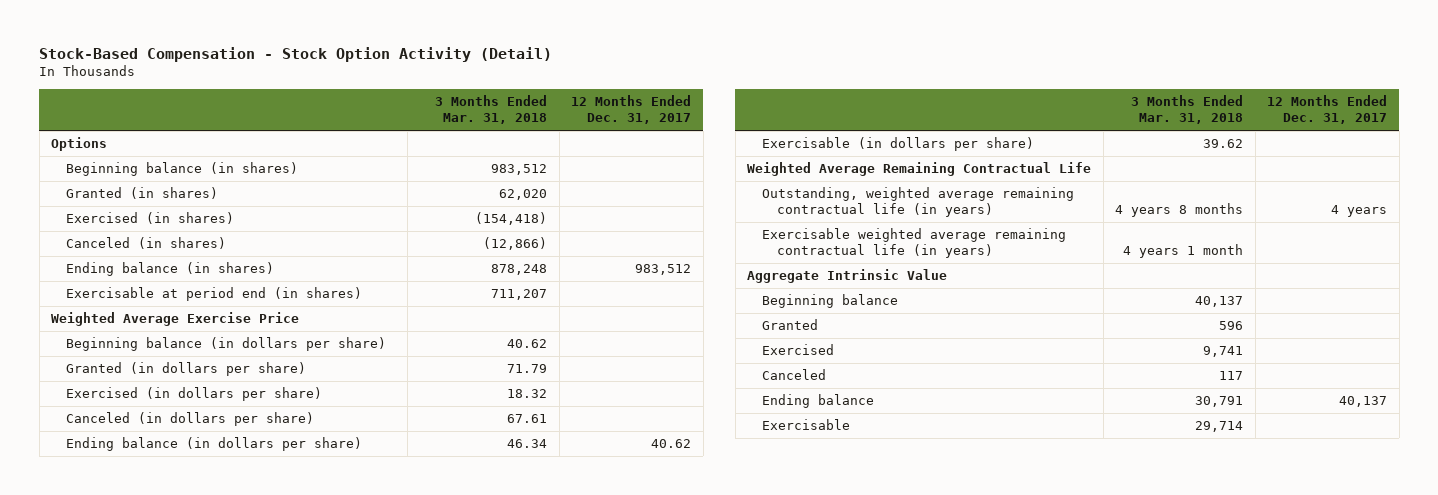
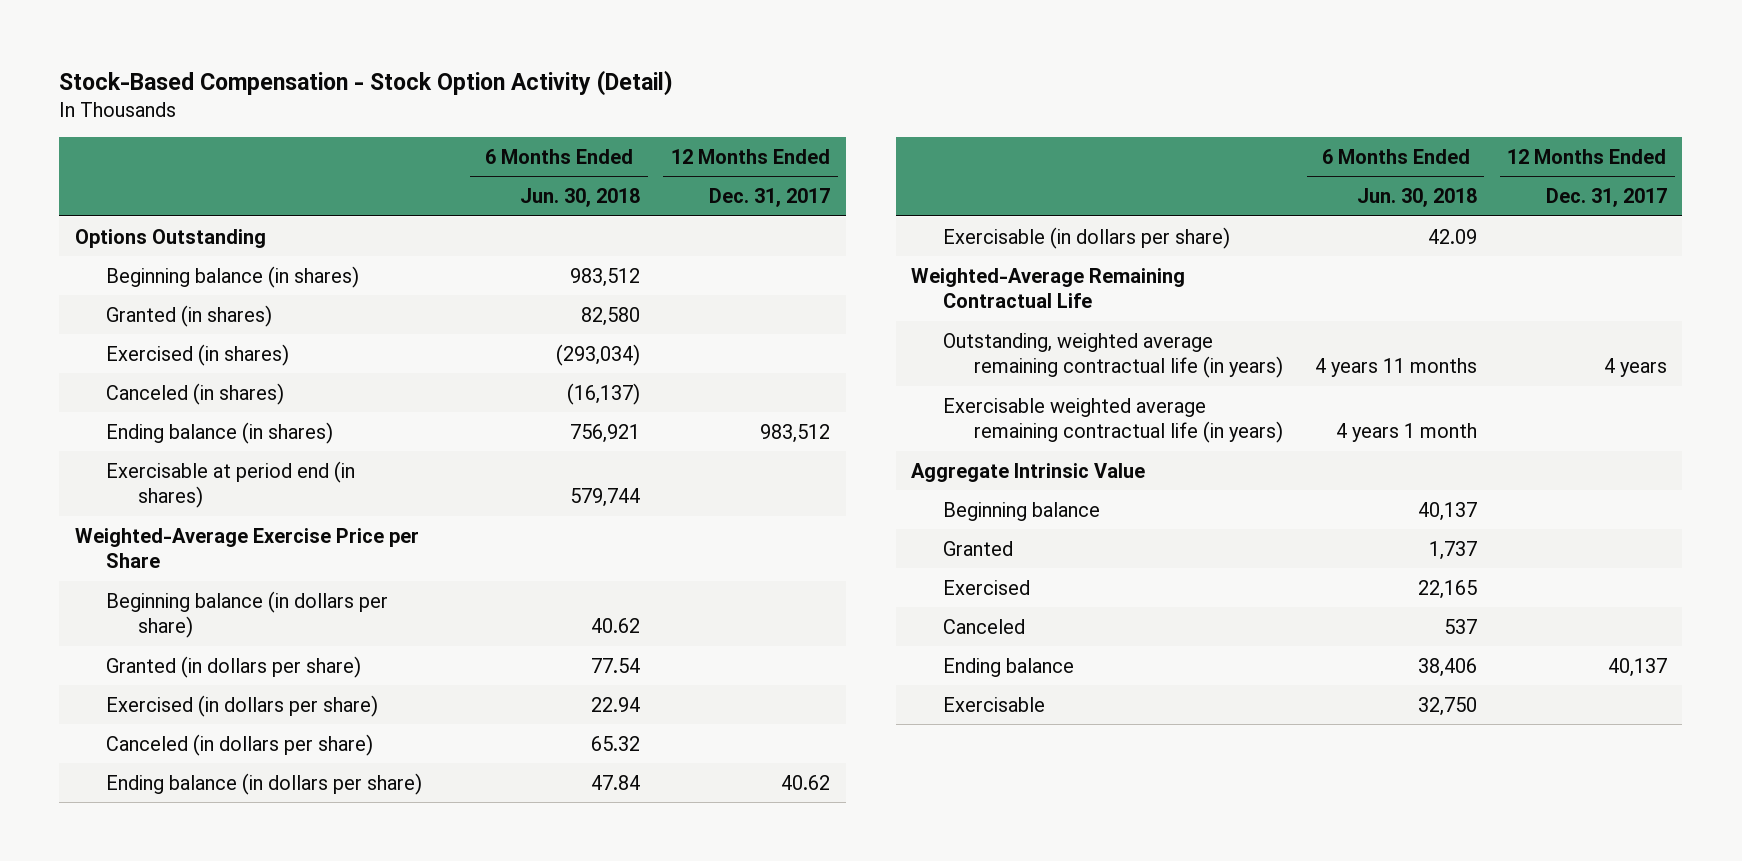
- | 3 Months Ended Mar. 31, 2018 | 12 Months Ended Dec. 31, 2017
+ | 6 Months Ended Jun. 30, 2018 | 12 Months Ended Dec. 31, 2017
- Options
+ Options Outstanding
- Weighted Average Exercise Price
+ Weighted-Average Exercise Price per Share
- Weighted Average Remaining Contractual Life
+ Weighted-Average Remaining Contractual Life

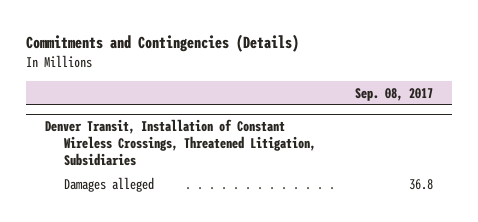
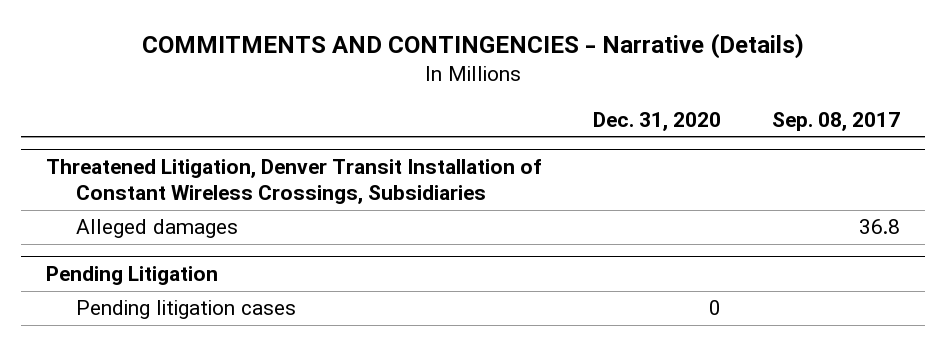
- Commitments and Contingencies (Details)
+ COMMITMENTS AND CONTINGENCIES - Narrative (Details)
- | Sep. 08, 2017
+ | Dec. 31, 2020 | Sep. 08, 2017
- Denver Transit, Installation of Constant Wireless Crossings, Threatened Litigation, Subsidiaries
- Damages alleged | 36.8
+ Threatened Litigation, Denver Transit Installation of Constant Wireless Crossings, Subsidiaries
+ Alleged damages | | 36.8
+ Pending Litigation
+ Pending litigation cases | 0 |

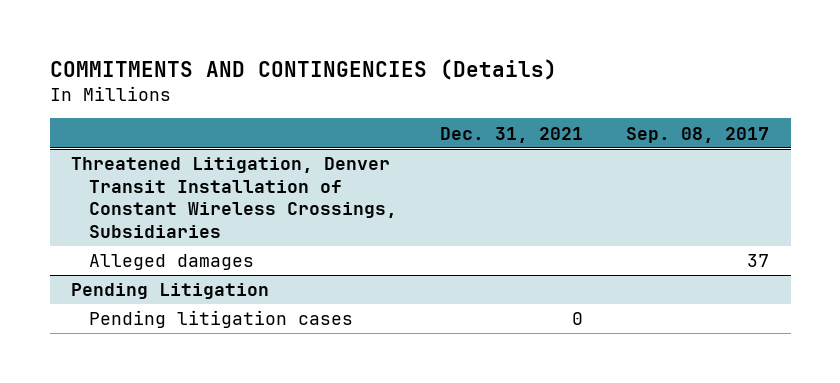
- COMMITMENTS AND CONTINGENCIES - Narrative (Details)
+ COMMITMENTS AND CONTINGENCIES (Details)
- | Dec. 31, 2020 | Sep. 08, 2017
+ | Dec. 31, 2021 | Sep. 08, 2017
@ Threatened Litigation, Denver Transit Installation of Constant Wireless Crossings, Subsidiaries
- Alleged damages | | 36.8
+ Alleged damages | | 37

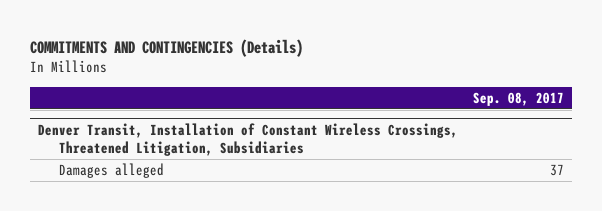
- | Dec. 31, 2021 | Sep. 08, 2017
+ | Sep. 08, 2017
- Threatened Litigation, Denver Transit Installation of Constant Wireless Crossings, Subsidiaries
- Alleged damages | | 37
- Pending Litigation
- Pending litigation cases | 0 |
+ Denver Transit, Installation of Constant Wireless Crossings, Threatened Litigation, Subsidiaries
+ Damages alleged | 37

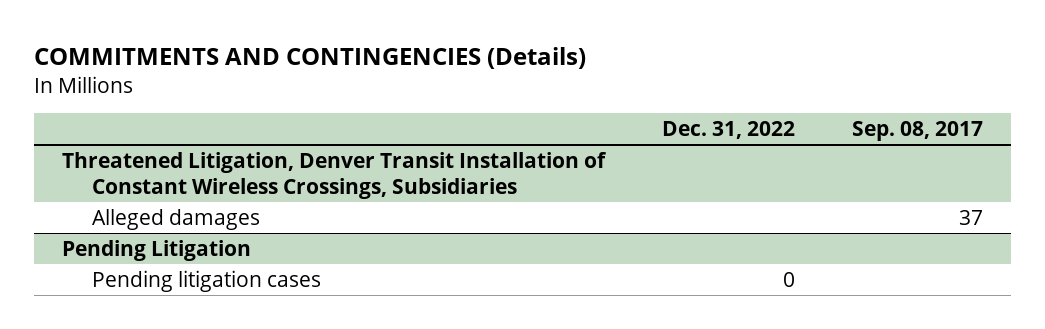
- | Sep. 08, 2017
+ | Dec. 31, 2022 | Sep. 08, 2017
- Denver Transit, Installation of Constant Wireless Crossings, Threatened Litigation, Subsidiaries
- Damages alleged | 37
+ Threatened Litigation, Denver Transit Installation of Constant Wireless Crossings, Subsidiaries
+ Alleged damages | | 37
+ Pending Litigation
+ Pending litigation cases | 0 |

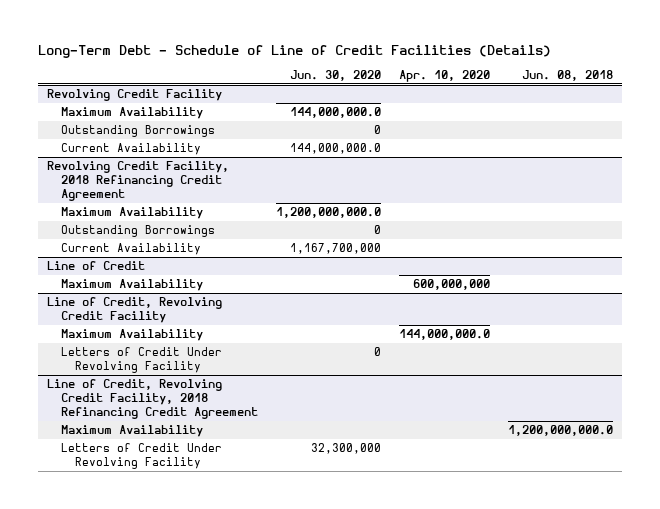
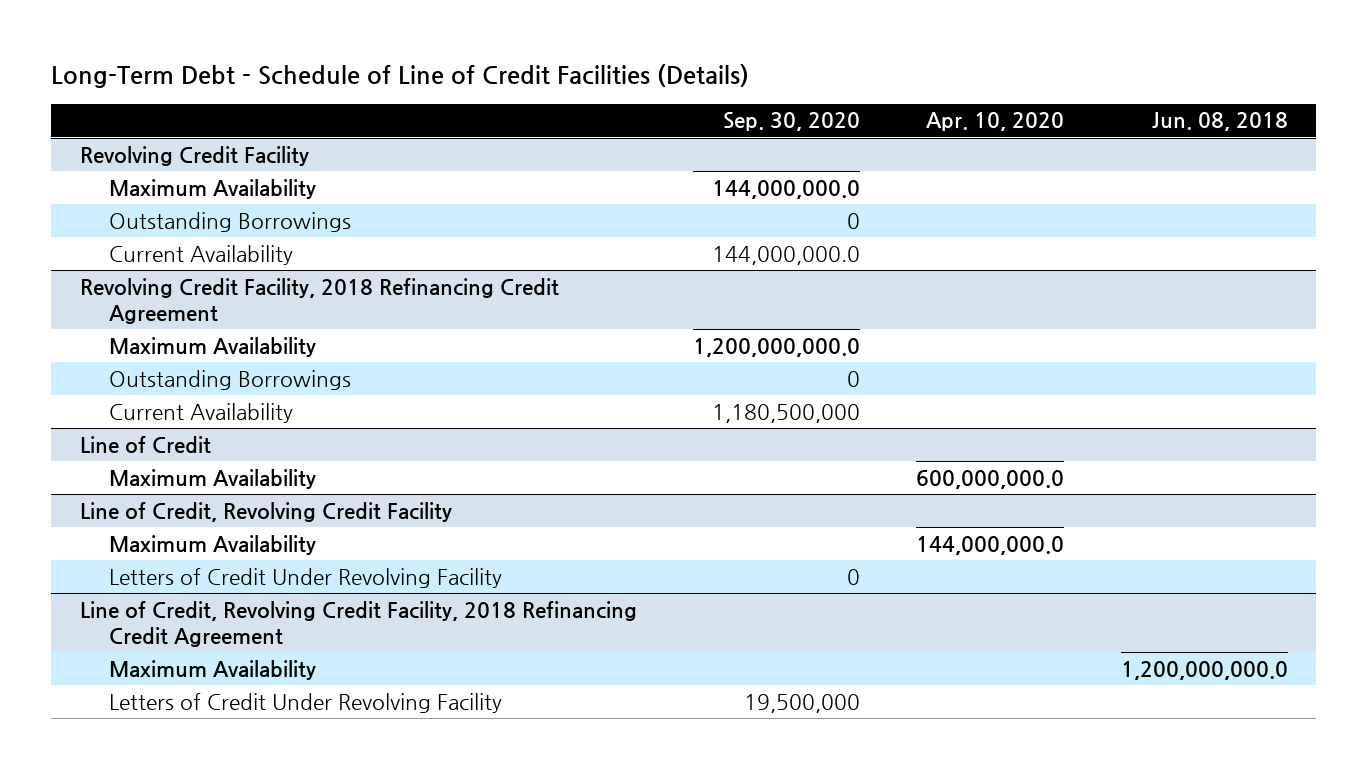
- | Jun. 30, 2020 | Apr. 10, 2020 | Jun. 08, 2018
+ | Sep. 30, 2020 | Apr. 10, 2020 | Jun. 08, 2018
@ Line of Credit
- Maximum Availability | | 600,000,000 |
+ Maximum Availability | | 600,000,000.0 |

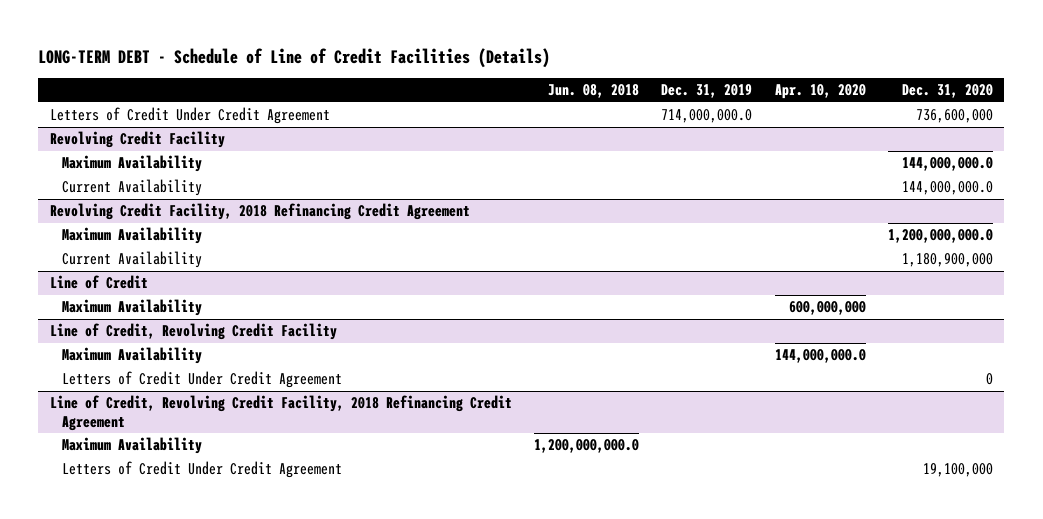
- Long-Term Debt - Schedule of Line of Credit Facilities (Details)
+ LONG-TERM DEBT - Schedule of Line of Credit Facilities (Details)
- | Sep. 30, 2020 | Apr. 10, 2020 | Jun. 08, 2018
+ | Jun. 08, 2018 | Dec. 31, 2019 | Apr. 10, 2020 | Dec. 31, 2020
+ Letters of Credit Under Credit Agreement | | 714,000,000.0 | | 736,600,000
@ Revolving Credit Facility
- Outstanding Borrowings | 0 | |
@ Revolving Credit Facility, 2018 Refinancing Credit Agreement
- Outstanding Borrowings | 0 | |
@ Line of Credit
- Maximum Availability | | 600,000,000.0 |
+ Maximum Availability | | | 600,000,000 |
@ Line of Credit, Revolving Credit Facility
- Letters of Credit Under Revolving Facility | 0 | |
+ Letters of Credit Under Credit Agreement | | | | 0
@ Line of Credit, Revolving Credit Facility, 2018 Refinancing Credit Agreement
- Letters of Credit Under Revolving Facility | 19,500,000 | |
+ Letters of Credit Under Credit Agreement | | | | 19,100,000

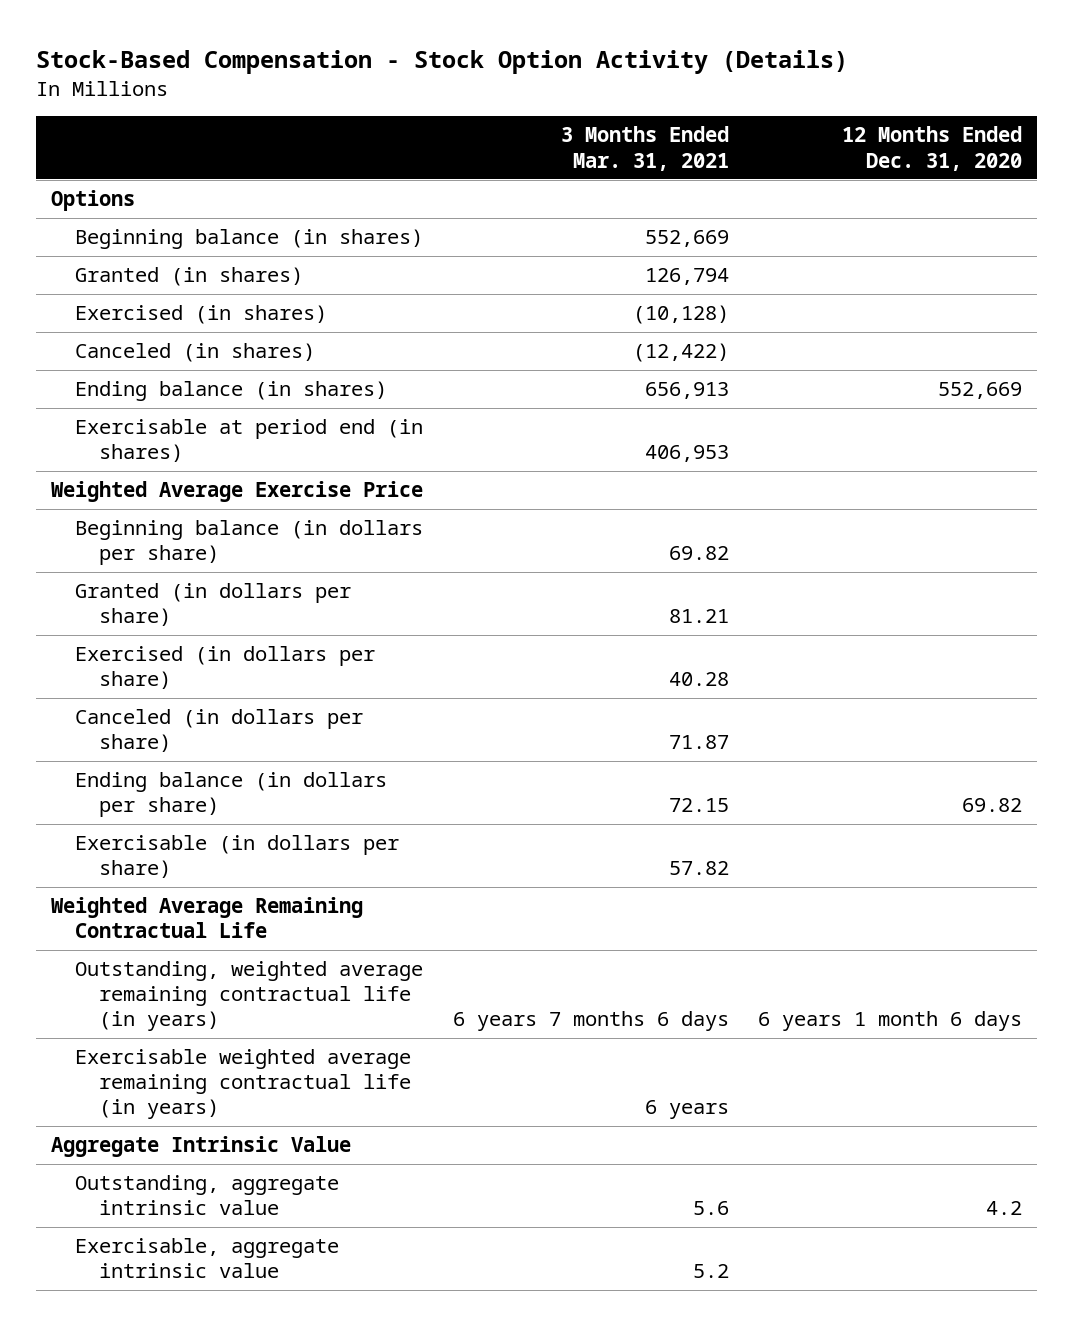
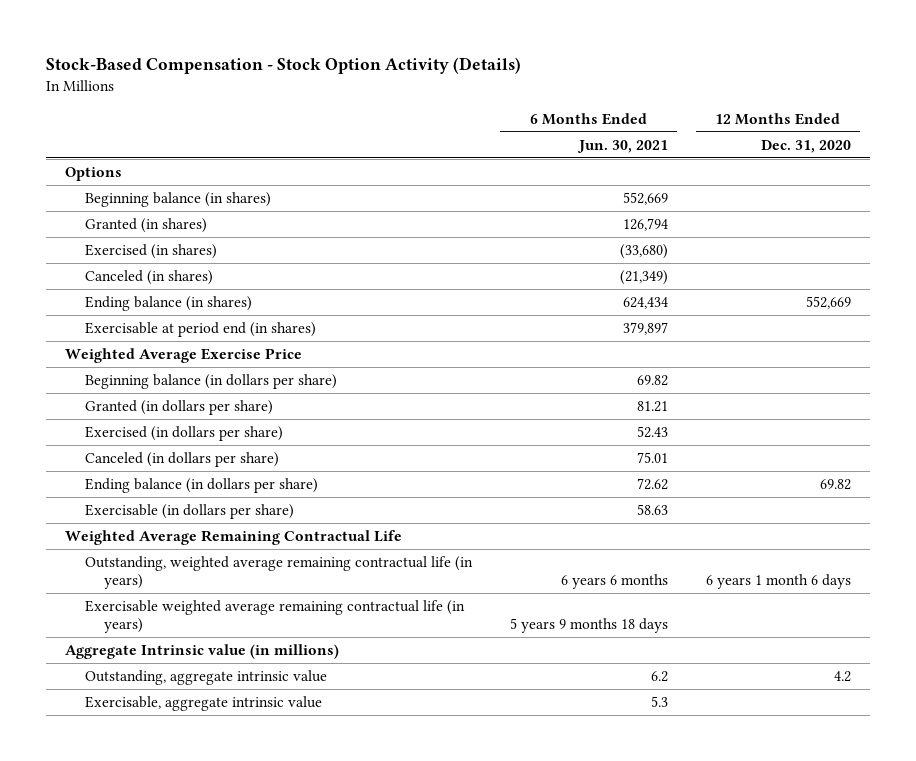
- | 3 Months Ended Mar. 31, 2021 | 12 Months Ended Dec. 31, 2020
+ | 6 Months Ended Jun. 30, 2021 | 12 Months Ended Dec. 31, 2020
- Aggregate Intrinsic Value
+ Aggregate Intrinsic value (in millions)

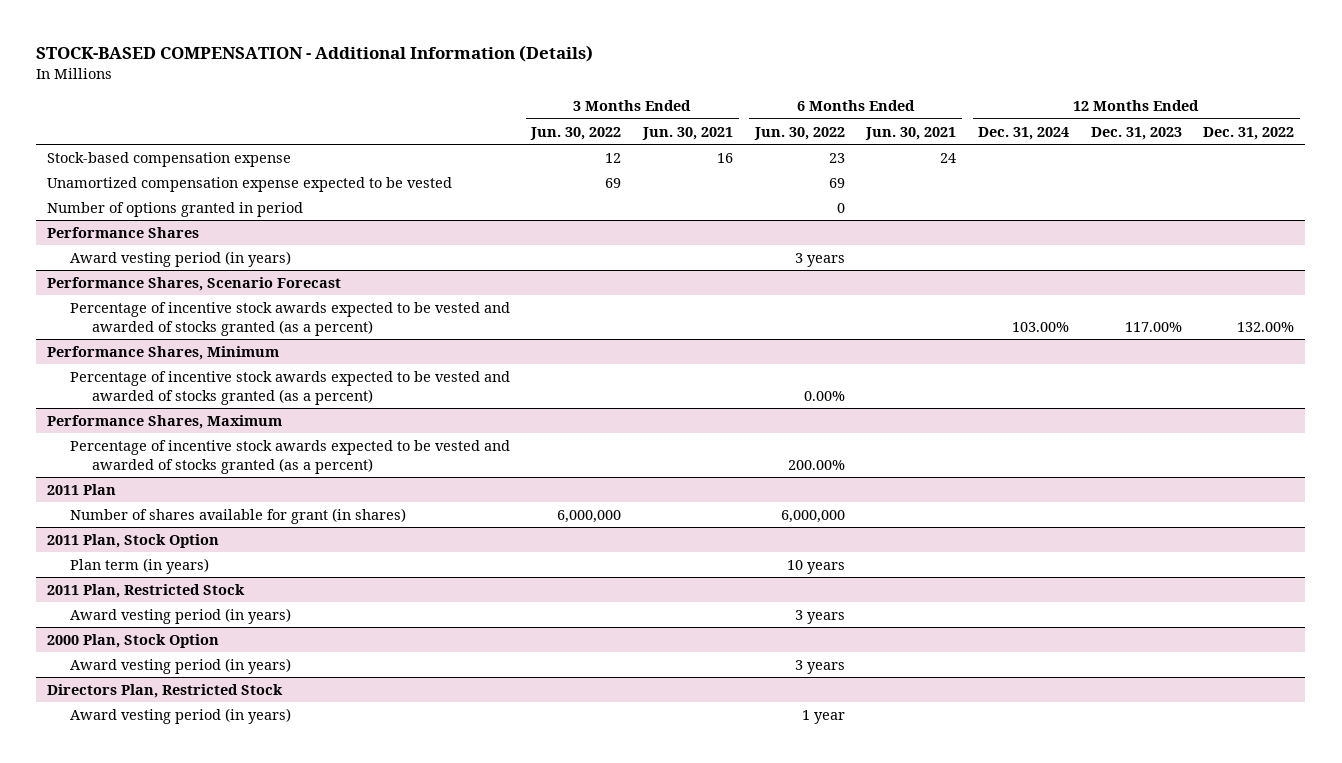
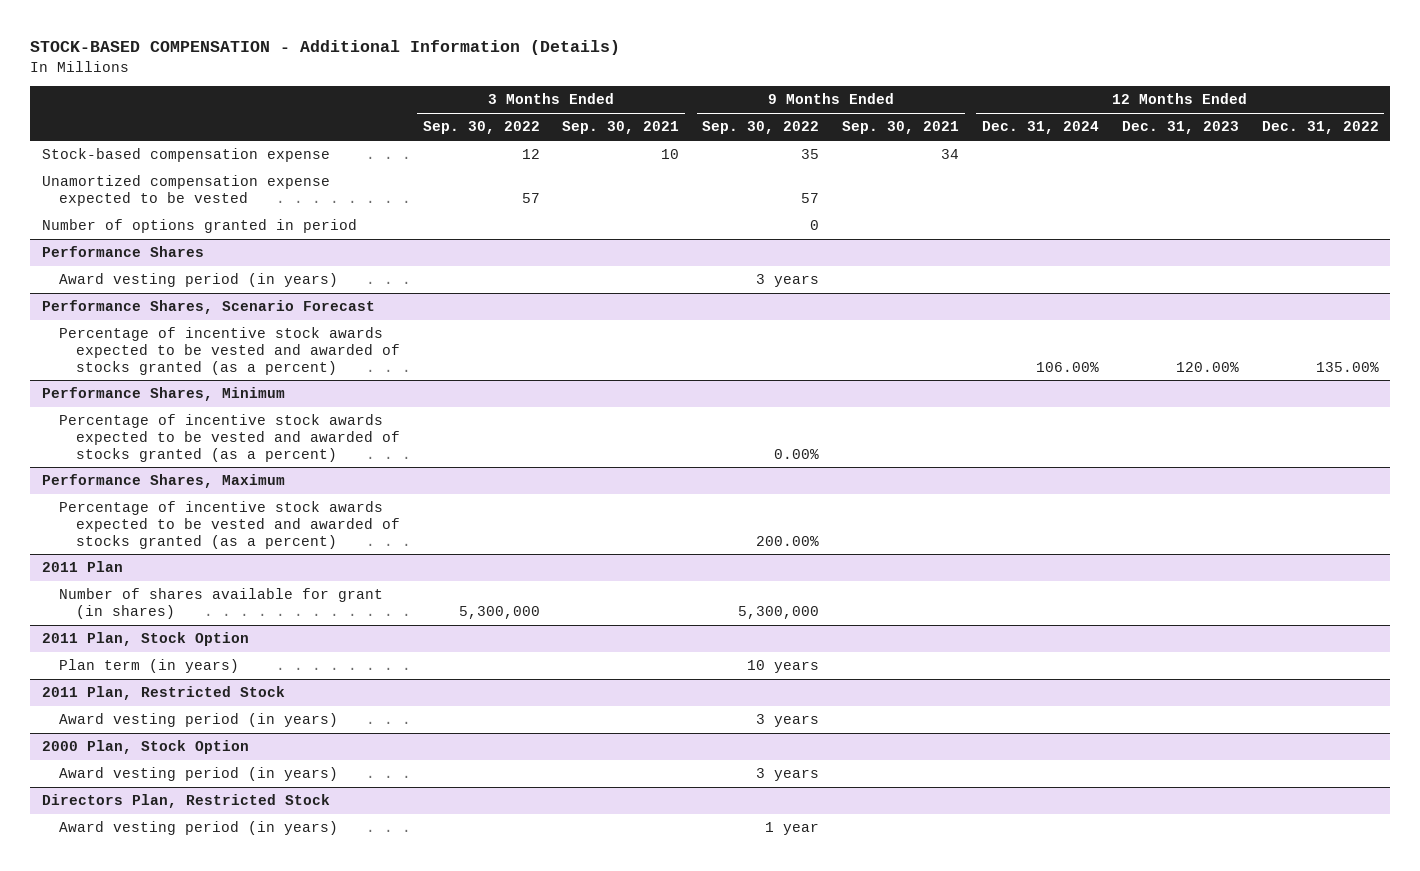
- | 3 Months Ended Jun. 30, 2022 | 3 Months Ended Jun. 30, 2021 | 6 Months Ended Jun. 30, 2022 | 6 Months Ended Jun. 30, 2021 | 12 Months Ended Dec. 31, 2024 | 12 Months Ended Dec. 31, 2023 | 12 Months Ended Dec. 31, 2022
+ | 3 Months Ended Sep. 30, 2022 | 3 Months Ended Sep. 30, 2021 | 9 Months Ended Sep. 30, 2022 | 9 Months Ended Sep. 30, 2021 | 12 Months Ended Dec. 31, 2024 | 12 Months Ended Dec. 31, 2023 | 12 Months Ended Dec. 31, 2022
@ Performance Shares, Scenario Forecast
- Percentage of incentive stock awards expected to be vested and awarded of stocks granted (as a percent) | | | | | 103.00% | 117.00% | 132.00%
+ Percentage of incentive stock awards expected to be vested and awarded of stocks granted (as a percent) | | | | | 106.00% | 120.00% | 135.00%

